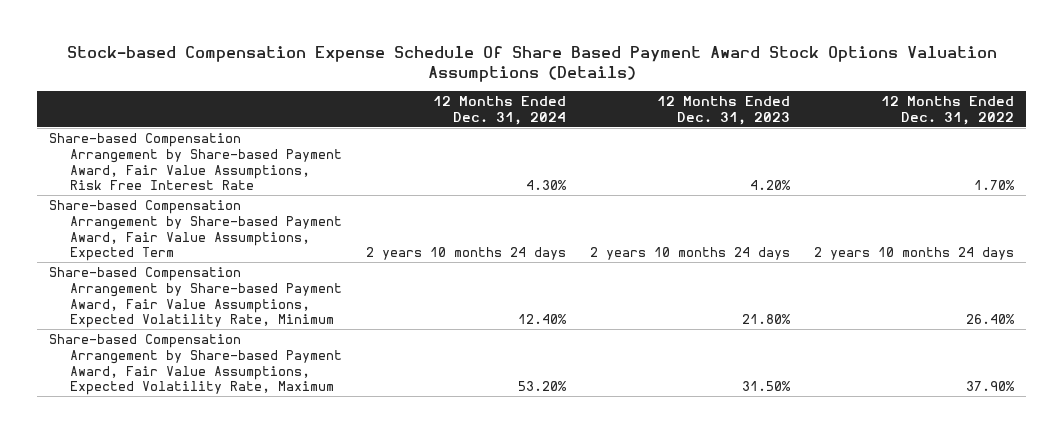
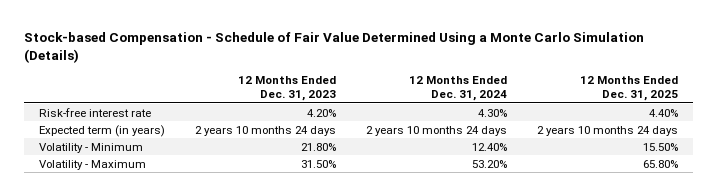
- Stock-based Compensation Expense Schedule Of Share Based Payment Award Stock Options Valuation Assumptions (Details)
+ Stock-based Compensation - Schedule of Fair Value Determined Using a Monte Carlo Simulation (Details)
- | 12 Months Ended Dec. 31, 2024 | 12 Months Ended Dec. 31, 2023 | 12 Months Ended Dec. 31, 2022
+ | 12 Months Ended Dec. 31, 2023 | 12 Months Ended Dec. 31, 2024 | 12 Months Ended Dec. 31, 2025
- Share-based Compensation Arrangement by Share-based Payment Award, Fair Value Assumptions, Risk Free Interest Rate | 4.30% | 4.20% | 1.70%
- Share-based Compensation Arrangement by Share-based Payment Award, Fair Value Assumptions, Expected Term | 2 years 10 months 24 days | 2 years 10 months 24 days | 2 years 10 months 24 days
- Share-based Compensation Arrangement by Share-based Payment Award, Fair Value Assumptions, Expected Volatility Rate, Minimum | 12.40% | 21.80% | 26.40%
- Share-based Compensation Arrangement by Share-based Payment Award, Fair Value Assumptions, Expected Volatility Rate, Maximum | 53.20% | 31.50% | 37.90%
+ Risk-free interest rate | 4.20% | 4.30% | 4.40%
+ Expected term (in years) | 2 years 10 months 24 days | 2 years 10 months 24 days | 2 years 10 months 24 days
+ Volatility - Minimum | 21.80% | 12.40% | 15.50%
+ Volatility - Maximum | 31.50% | 53.20% | 65.80%

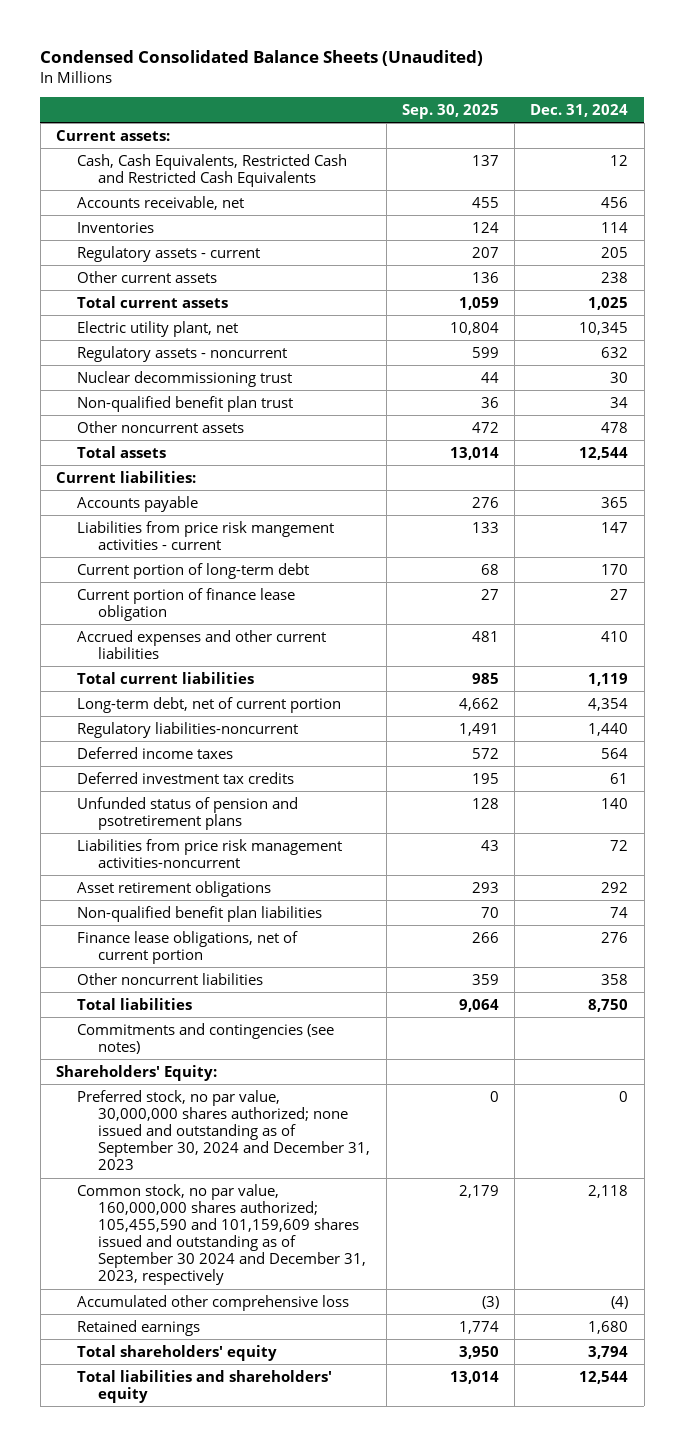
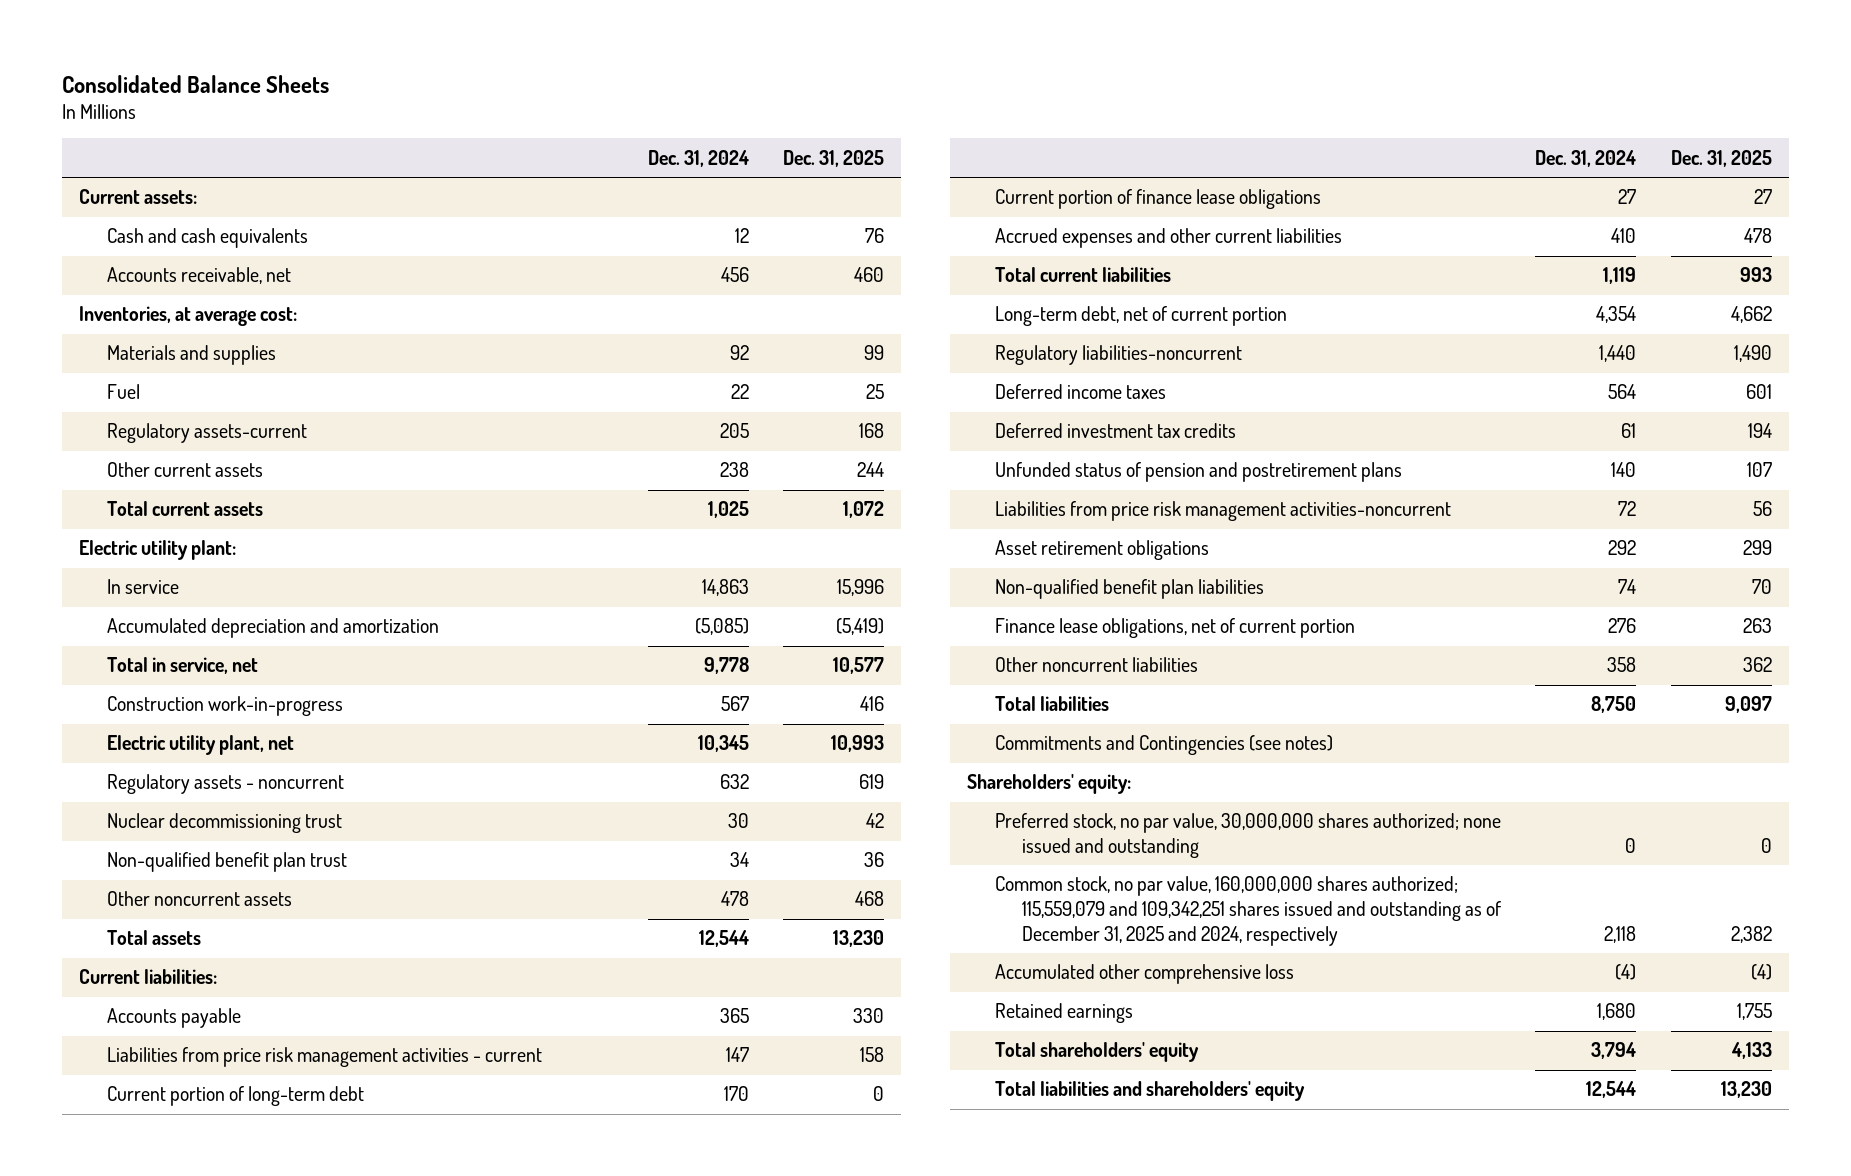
- Condensed Consolidated Balance Sheets (Unaudited)
+ Consolidated Balance Sheets
- | Sep. 30, 2025 | Dec. 31, 2024
+ | Dec. 31, 2024 | Dec. 31, 2025
- Cash, Cash Equivalents, Restricted Cash and Restricted Cash Equivalents | 137 | 12
+ Cash and cash equivalents | 12 | 76
- Inventories | 124 | 114
- Regulatory assets - current | 207 | 205
+ Inventories, at average cost:
+ Materials and supplies | 92 | 99
+ Fuel | 22 | 25
+ Regulatory assets-current | 205 | 168
+ Electric utility plant:
+ In service | 14,863 | 15,996
+ Accumulated depreciation and amortization | (5,085) | (5,419)
+ Total in service, net | 9,778 | 10,577
+ Construction work-in-progress | 567 | 416
- Liabilities from price risk mangement activities - current | 133 | 147
+ Liabilities from price risk management activities - current | 147 | 158
- Current portion of finance lease obligation | 27 | 27
+ Current portion of finance lease obligations | 27 | 27
- Unfunded status of pension and psotretirement plans | 128 | 140
+ Unfunded status of pension and postretirement plans | 140 | 107
- Commitments and contingencies (see notes)
- Shareholders' Equity:
- Preferred stock, no par value, 30,000,000 shares authorized; none issued and outstanding as of September 30, 2024 and December 31, 2023 | 0 | 0
- Common stock, no par value, 160,000,000 shares authorized; 105,455,590 and 101,159,609 shares issued and outstanding as of September 30 2024 and December 31, 2023, respectively | 2,179 | 2,118
+ Commitments and Contingencies (see notes)
+ Shareholders' equity:
+ Preferred stock, no par value, 30,000,000 shares authorized; none issued and outstanding | 0 | 0
+ Common stock, no par value, 160,000,000 shares authorized; 115,559,079 and 109,342,251 shares issued and outstanding as of December 31, 2025 and 2024, respectively | 2,118 | 2,382

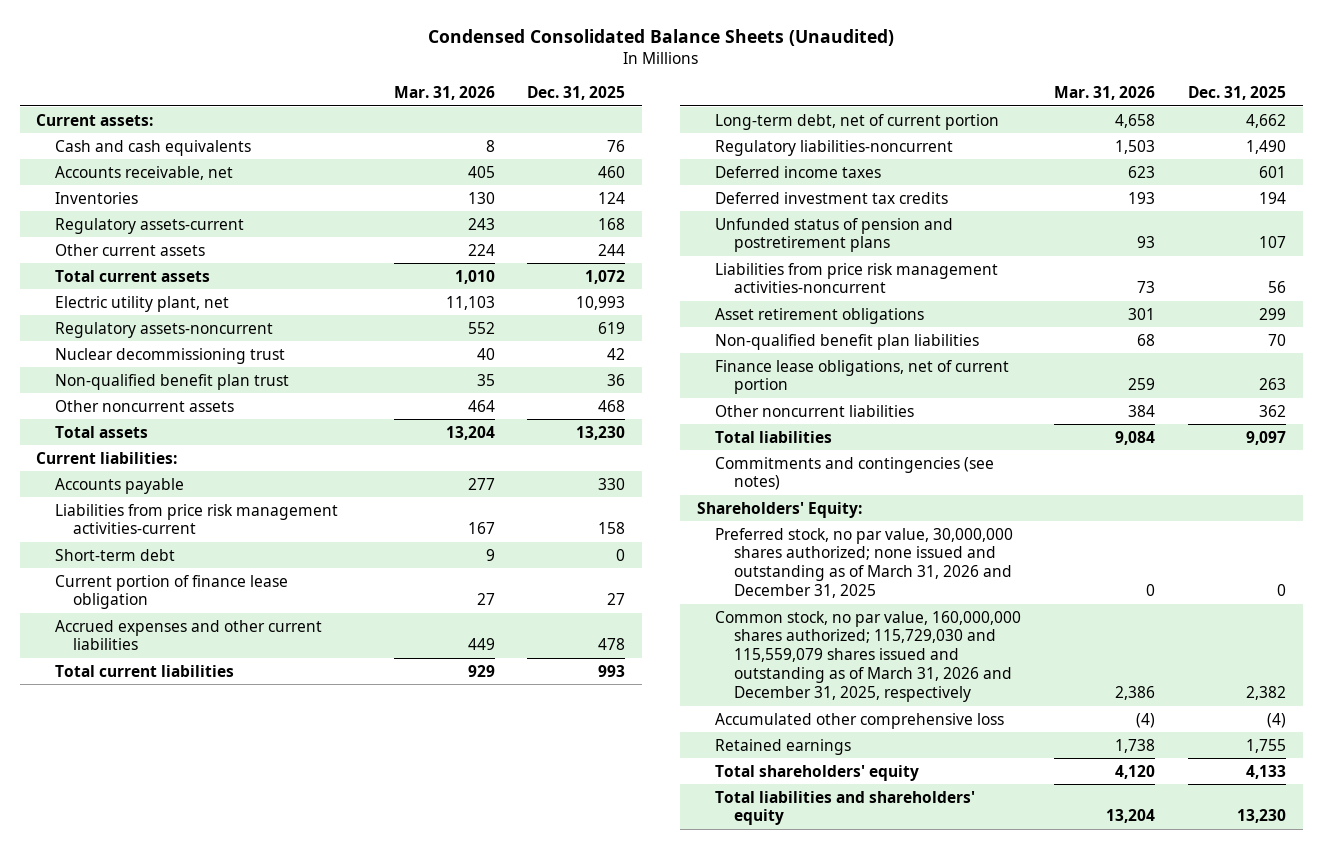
- Consolidated Balance Sheets
+ Condensed Consolidated Balance Sheets (Unaudited)
- | Dec. 31, 2024 | Dec. 31, 2025
+ | Mar. 31, 2026 | Dec. 31, 2025
- Inventories, at average cost:
- Materials and supplies | 92 | 99
- Fuel | 22 | 25
+ Inventories | 130 | 124
- Electric utility plant:
- In service | 14,863 | 15,996
- Accumulated depreciation and amortization | (5,085) | (5,419)
- Total in service, net | 9,778 | 10,577
- Construction work-in-progress | 567 | 416
- Regulatory assets - noncurrent | 632 | 619
+ Regulatory assets-noncurrent | 552 | 619
- Liabilities from price risk management activities - current | 147 | 158
- Current portion of long-term debt | 170 | 0
- Current portion of finance lease obligations | 27 | 27
+ Liabilities from price risk management activities-current | 167 | 158
+ Short-term debt | 9 | 0
+ Current portion of finance lease obligation | 27 | 27
- Commitments and Contingencies (see notes)
- Shareholders' equity:
- Preferred stock, no par value, 30,000,000 shares authorized; none issued and outstanding | 0 | 0
- Common stock, no par value, 160,000,000 shares authorized; 115,559,079 and 109,342,251 shares issued and outstanding as of December 31, 2025 and 2024, respectively | 2,118 | 2,382
+ Commitments and contingencies (see notes)
+ Shareholders' Equity:
+ Preferred stock, no par value, 30,000,000 shares authorized; none issued and outstanding as of March 31, 2026 and December 31, 2025 | 0 | 0
+ Common stock, no par value, 160,000,000 shares authorized; 115,729,030 and 115,559,079 shares issued and outstanding as of March 31, 2026 and December 31, 2025, respectively | 2,386 | 2,382

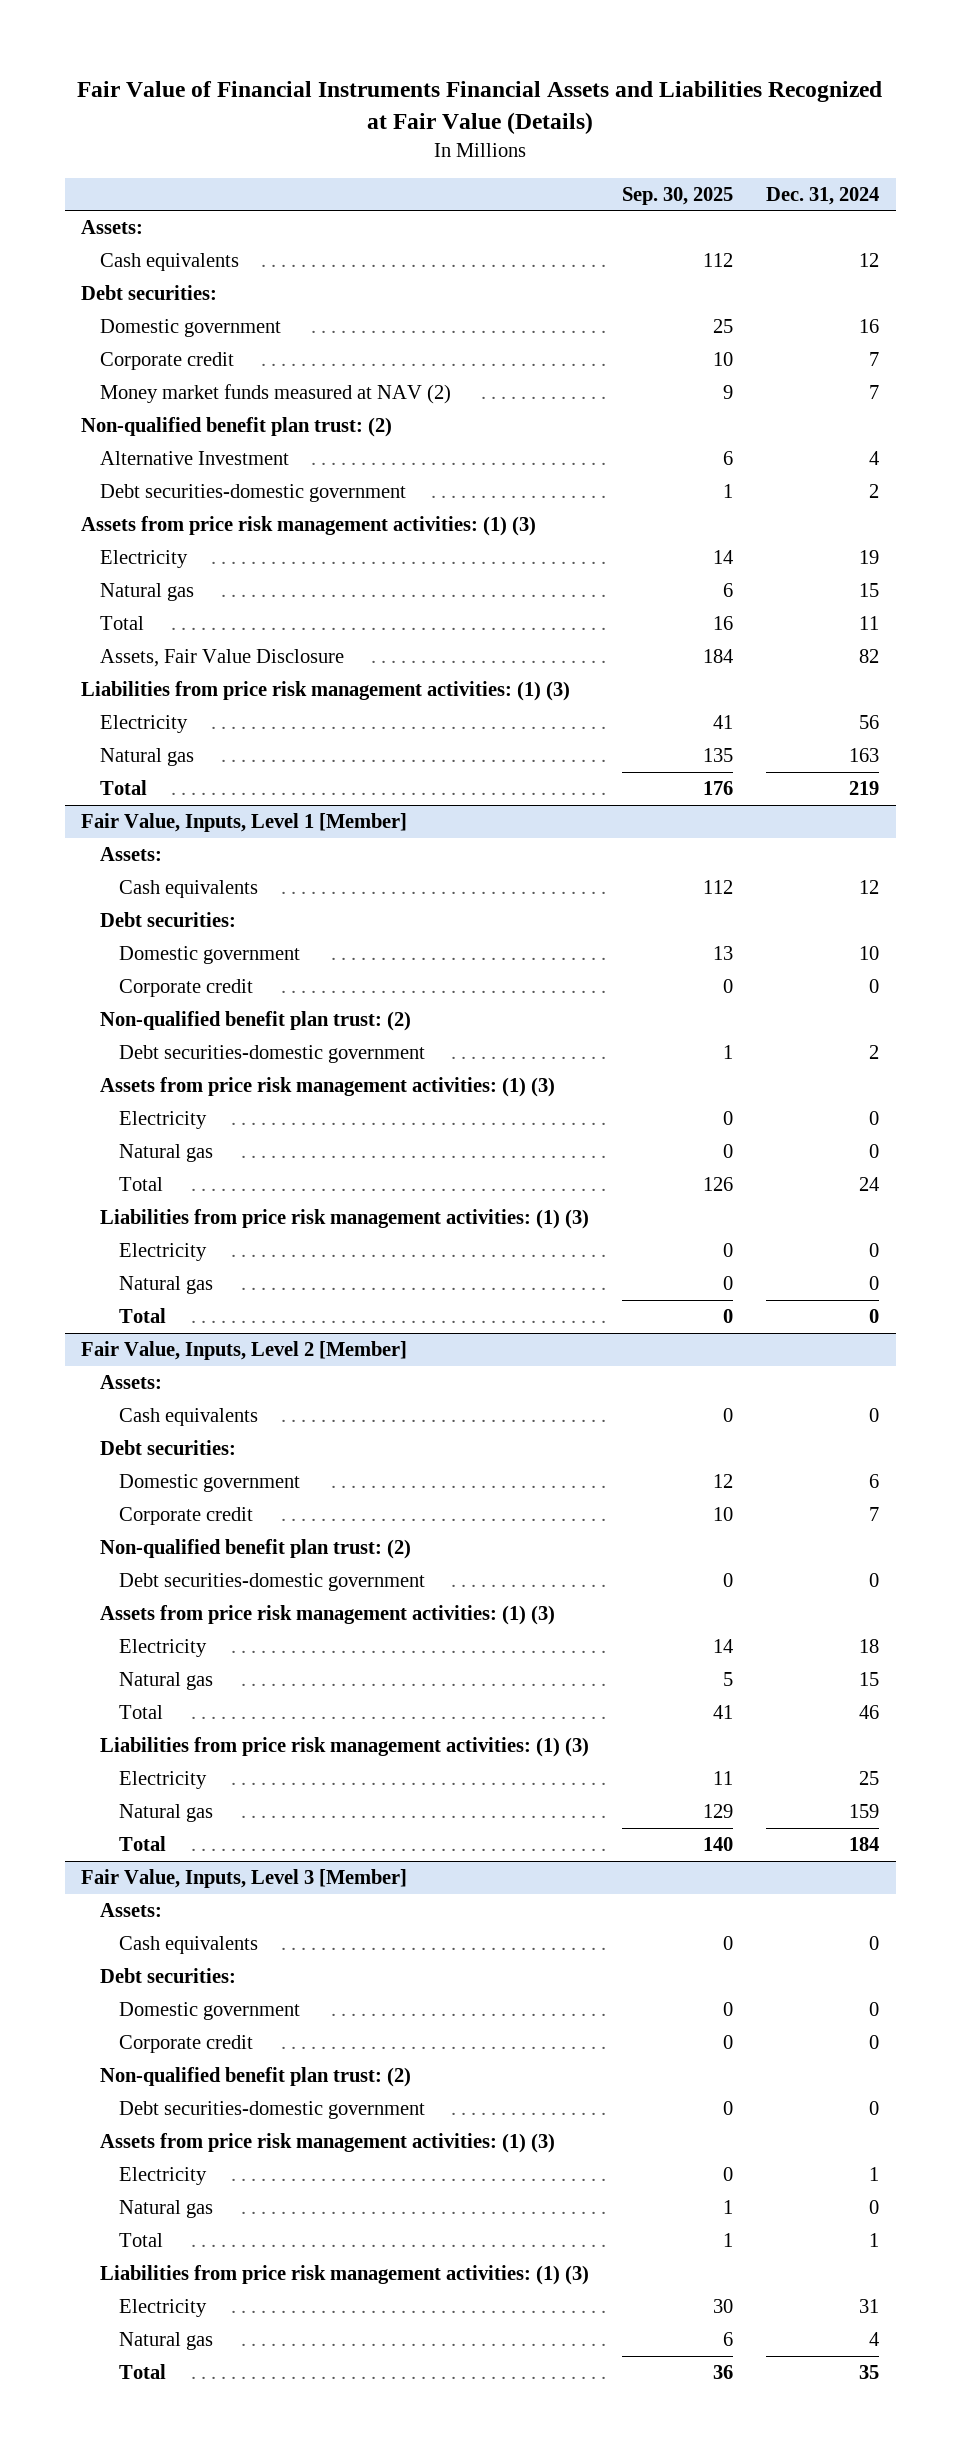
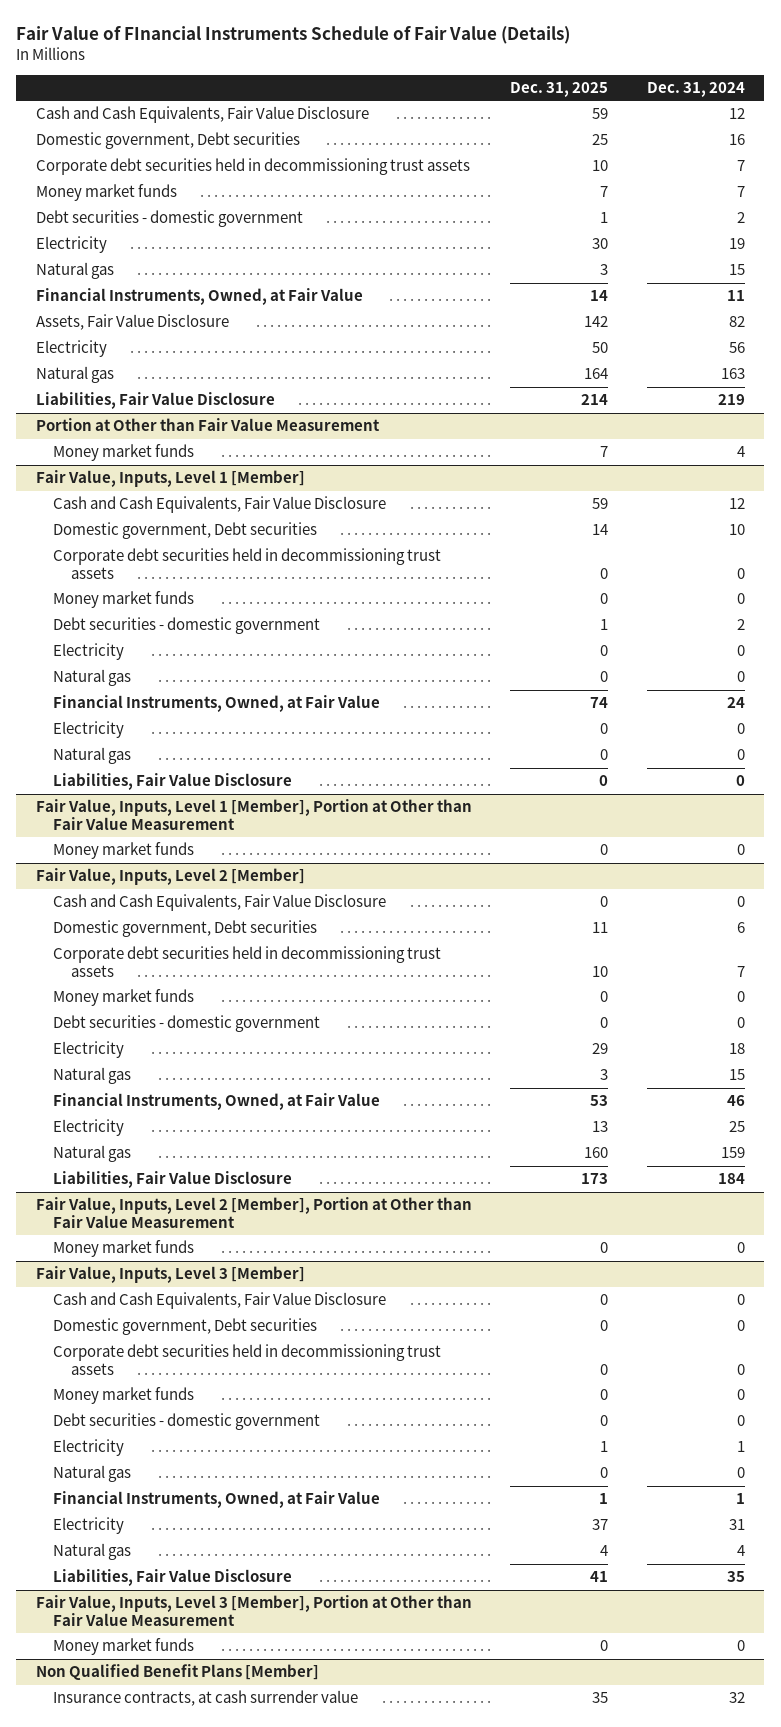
- Fair Value of Financial Instruments Financial Assets and Liabilities Recognized at Fair Value (Details)
+ Fair Value of FInancial Instruments Schedule of Fair Value (Details)
- | Sep. 30, 2025 | Dec. 31, 2024
+ | Dec. 31, 2025 | Dec. 31, 2024
- Assets:
- Cash equivalents | 112 | 12
- Debt securities:
- Domestic government | 25 | 16
- Corporate credit | 10 | 7
- Money market funds measured at NAV (2) | 9 | 7
- Non-qualified benefit plan trust: (2)
- Alternative Investment | 6 | 4
- Debt securities-domestic government | 1 | 2
- Assets from price risk management activities: (1) (3)
+ Cash and Cash Equivalents, Fair Value Disclosure | 59 | 12
+ Domestic government, Debt securities | 25 | 16
+ Corporate debt securities held in decommissioning trust assets | 10 | 7
+ Money market funds | 7 | 7
+ Debt securities - domestic government | 1 | 2
- Total | 16 | 11
+ Financial Instruments, Owned, at Fair Value | 14 | 11
- Liabilities from price risk management activities: (1) (3)
- Total | 176 | 219
+ Liabilities, Fair Value Disclosure | 214 | 219
+ Portion at Other than Fair Value Measurement
+ Money market funds | 7 | 4
@ Fair Value, Inputs, Level 1 [Member]
- Assets:
- Cash equivalents | 112 | 12
- Debt securities:
- Domestic government | 13 | 10
- Corporate credit | 0 | 0
- Non-qualified benefit plan trust: (2)
- Debt securities-domestic government | 1 | 2
- Assets from price risk management activities: (1) (3)
+ Cash and Cash Equivalents, Fair Value Disclosure | 59 | 12
+ Domestic government, Debt securities | 14 | 10
+ Corporate debt securities held in decommissioning trust assets | 0 | 0
+ Money market funds | 0 | 0
+ Debt securities - domestic government | 1 | 2
- Total | 126 | 24
- Liabilities from price risk management activities: (1) (3)
+ Financial Instruments, Owned, at Fair Value | 74 | 24
- Total | 0 | 0
+ Liabilities, Fair Value Disclosure | 0 | 0
+ Fair Value, Inputs, Level 1 [Member], Portion at Other than Fair Value Measurement
+ Money market funds | 0 | 0
@ Fair Value, Inputs, Level 2 [Member]
- Assets:
- Cash equivalents | 0 | 0
- Debt securities:
- Domestic government | 12 | 6
- Corporate credit | 10 | 7
- Non-qualified benefit plan trust: (2)
- Debt securities-domestic government | 0 | 0
- Assets from price risk management activities: (1) (3)
+ Cash and Cash Equivalents, Fair Value Disclosure | 0 | 0
+ Domestic government, Debt securities | 11 | 6
+ Corporate debt securities held in decommissioning trust assets | 10 | 7
+ Money market funds | 0 | 0
+ Debt securities - domestic government | 0 | 0
- Total | 41 | 46
- Liabilities from price risk management activities: (1) (3)
+ Financial Instruments, Owned, at Fair Value | 53 | 46
- Total | 140 | 184
+ Liabilities, Fair Value Disclosure | 173 | 184
+ Fair Value, Inputs, Level 2 [Member], Portion at Other than Fair Value Measurement
+ Money market funds | 0 | 0
@ Fair Value, Inputs, Level 3 [Member]
- Assets:
- Cash equivalents | 0 | 0
- Debt securities:
- Domestic government | 0 | 0
- Corporate credit | 0 | 0
- Non-qualified benefit plan trust: (2)
- Debt securities-domestic government | 0 | 0
- Assets from price risk management activities: (1) (3)
+ Cash and Cash Equivalents, Fair Value Disclosure | 0 | 0
+ Domestic government, Debt securities | 0 | 0
+ Corporate debt securities held in decommissioning trust assets | 0 | 0
+ Money market funds | 0 | 0
+ Debt securities - domestic government | 0 | 0
- Total | 1 | 1
- Liabilities from price risk management activities: (1) (3)
+ Financial Instruments, Owned, at Fair Value | 1 | 1
- Total | 36 | 35
+ Liabilities, Fair Value Disclosure | 41 | 35
+ Fair Value, Inputs, Level 3 [Member], Portion at Other than Fair Value Measurement
+ Money market funds | 0 | 0
+ Non Qualified Benefit Plans [Member]
+ Insurance contracts, at cash surrender value | 35 | 32

